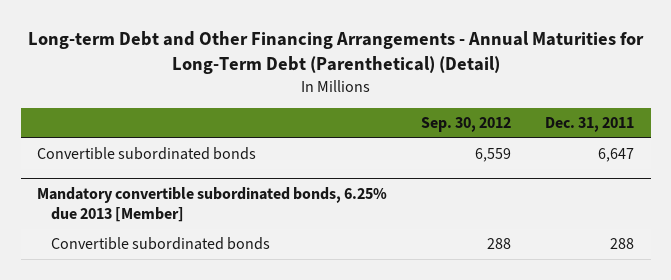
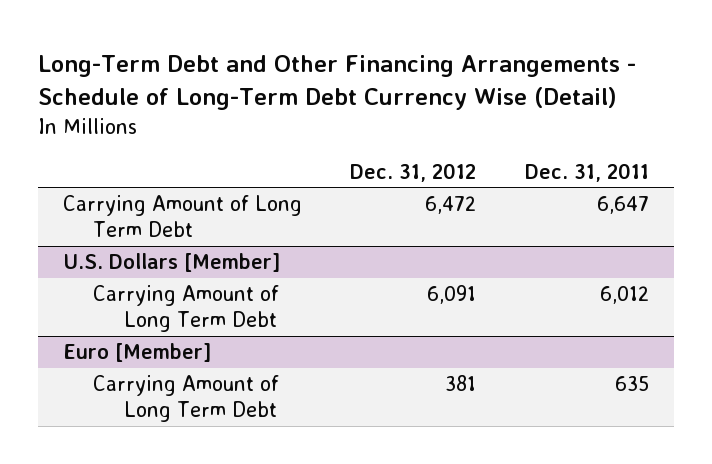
- Long-term Debt and Other Financing Arrangements - Annual Maturities for Long-Term Debt (Parenthetical) (Detail)
+ Long-Term Debt and Other Financing Arrangements - Schedule of Long-Term Debt Currency Wise (Detail)
- | Sep. 30, 2012 | Dec. 31, 2011
+ | Dec. 31, 2012 | Dec. 31, 2011
- Convertible subordinated bonds | 6,559 | 6,647
- Mandatory convertible subordinated bonds, 6.25% due 2013 [Member]
- Convertible subordinated bonds | 288 | 288
+ Carrying Amount of Long Term Debt | 6,472 | 6,647
+ U.S. Dollars [Member]
+ Carrying Amount of Long Term Debt | 6,091 | 6,012
+ Euro [Member]
+ Carrying Amount of Long Term Debt | 381 | 635

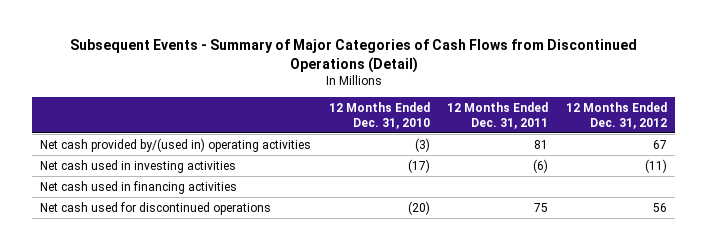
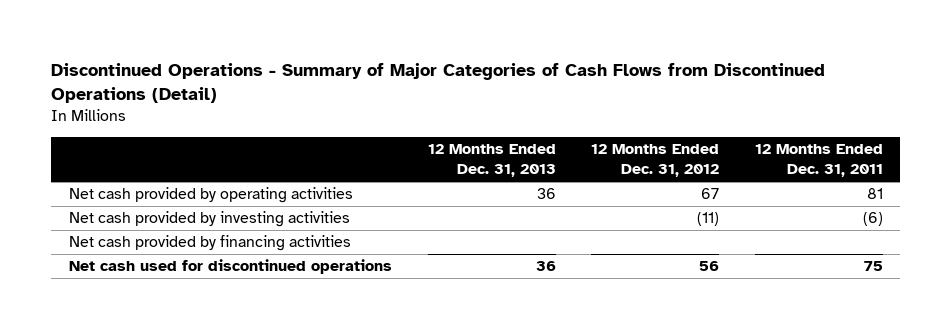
- Subsequent Events - Summary of Major Categories of Cash Flows from Discontinued Operations (Detail)
+ Discontinued Operations - Summary of Major Categories of Cash Flows from Discontinued Operations (Detail)
- | 12 Months Ended Dec. 31, 2010 | 12 Months Ended Dec. 31, 2011 | 12 Months Ended Dec. 31, 2012
+ | 12 Months Ended Dec. 31, 2013 | 12 Months Ended Dec. 31, 2012 | 12 Months Ended Dec. 31, 2011
- Net cash provided by/(used in) operating activities | (3) | 81 | 67
- Net cash used in investing activities | (17) | (6) | (11)
- Net cash used in financing activities
+ Net cash provided by operating activities | 36 | 67 | 81
+ Net cash provided by investing activities | | (11) | (6)
+ Net cash provided by financing activities

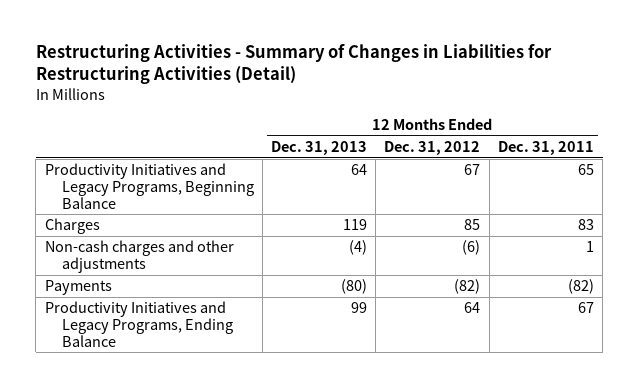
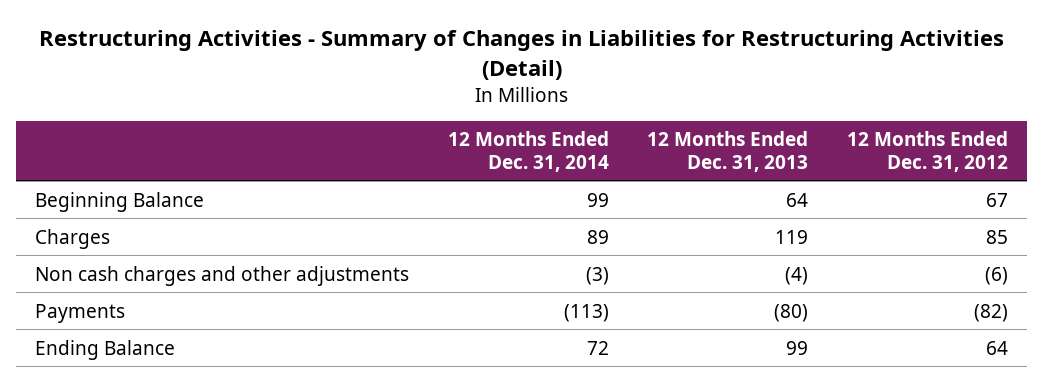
- | 12 Months Ended Dec. 31, 2013 | 12 Months Ended Dec. 31, 2012 | 12 Months Ended Dec. 31, 2011
+ | 12 Months Ended Dec. 31, 2014 | 12 Months Ended Dec. 31, 2013 | 12 Months Ended Dec. 31, 2012
- Productivity Initiatives and Legacy Programs, Beginning Balance | 64 | 67 | 65
+ Beginning Balance | 99 | 64 | 67
- Non-cash charges and other adjustments | (4) | (6) | 1
+ Non cash charges and other adjustments | (3) | (4) | (6)
- Productivity Initiatives and Legacy Programs, Ending Balance | 99 | 64 | 67
+ Ending Balance | 72 | 99 | 64

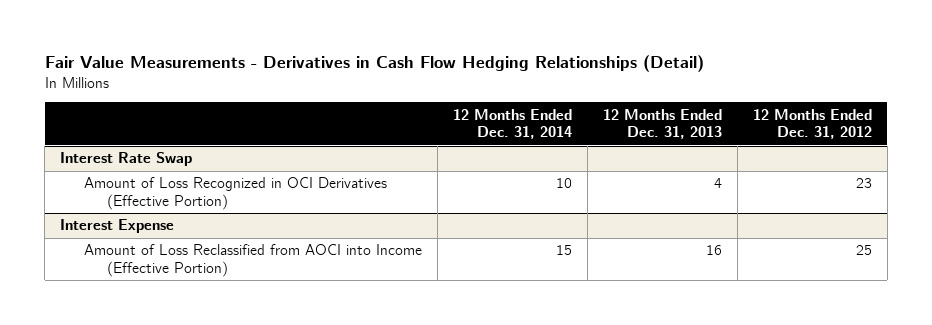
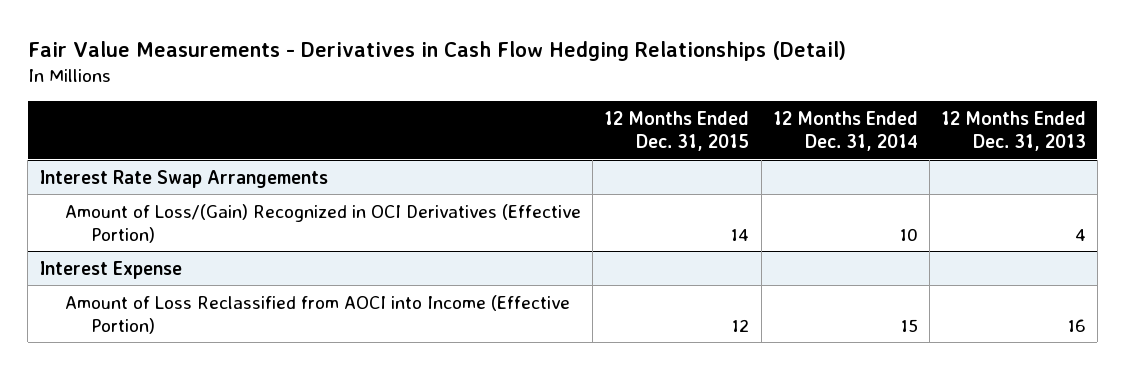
- | 12 Months Ended Dec. 31, 2014 | 12 Months Ended Dec. 31, 2013 | 12 Months Ended Dec. 31, 2012
+ | 12 Months Ended Dec. 31, 2015 | 12 Months Ended Dec. 31, 2014 | 12 Months Ended Dec. 31, 2013
- Interest Rate Swap
- Amount of Loss Recognized in OCI Derivatives (Effective Portion) | 10 | 4 | 23
+ Interest Rate Swap Arrangements
+ Amount of Loss/(Gain) Recognized in OCI Derivatives (Effective Portion) | 14 | 10 | 4

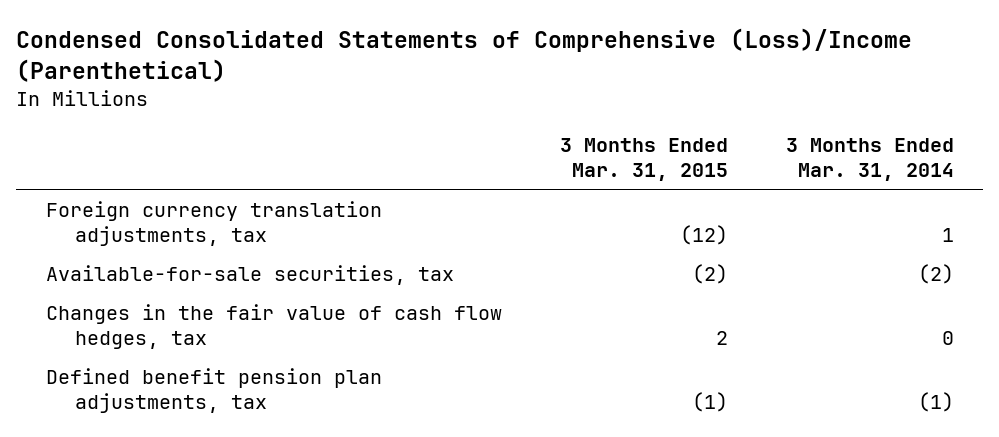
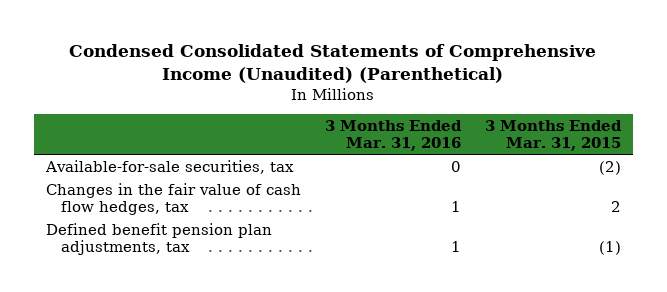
- Condensed Consolidated Statements of Comprehensive (Loss)/Income (Parenthetical)
+ Condensed Consolidated Statements of Comprehensive Income (Unaudited) (Parenthetical)
- | 3 Months Ended Mar. 31, 2015 | 3 Months Ended Mar. 31, 2014
+ | 3 Months Ended Mar. 31, 2016 | 3 Months Ended Mar. 31, 2015
- Foreign currency translation adjustments, tax | (12) | 1

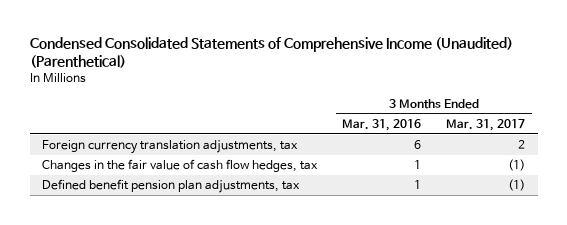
- | 3 Months Ended Mar. 31, 2016 | 3 Months Ended Mar. 31, 2015
+ | 3 Months Ended Mar. 31, 2016 | 3 Months Ended Mar. 31, 2017
- Available-for-sale securities, tax | 0 | (2)
+ Foreign currency translation adjustments, tax | 6 | 2

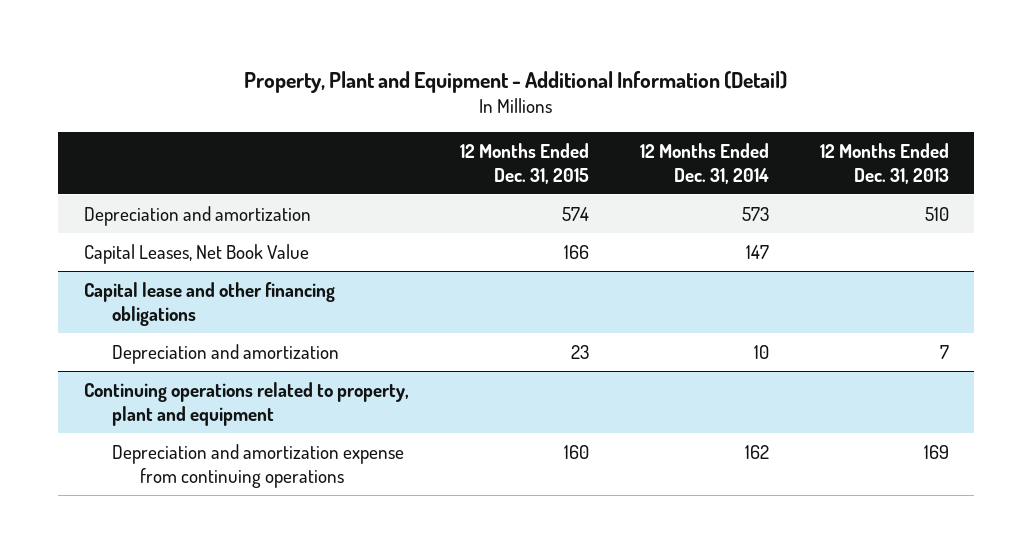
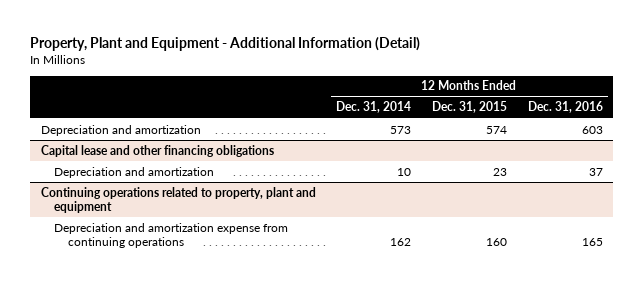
- | 12 Months Ended Dec. 31, 2015 | 12 Months Ended Dec. 31, 2014 | 12 Months Ended Dec. 31, 2013
+ | 12 Months Ended Dec. 31, 2014 | 12 Months Ended Dec. 31, 2015 | 12 Months Ended Dec. 31, 2016
- Capital Leases, Net Book Value | 166 | 147 |

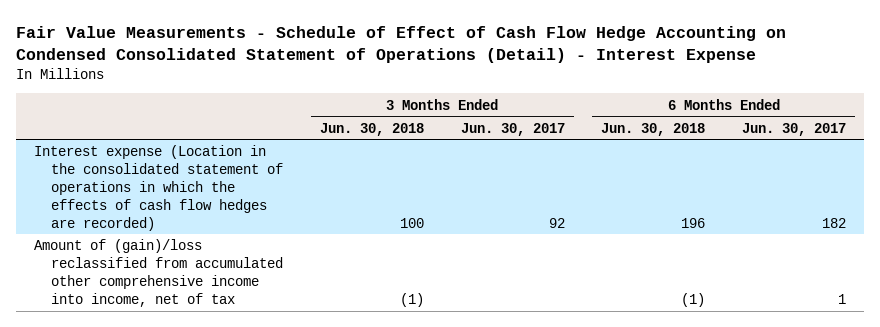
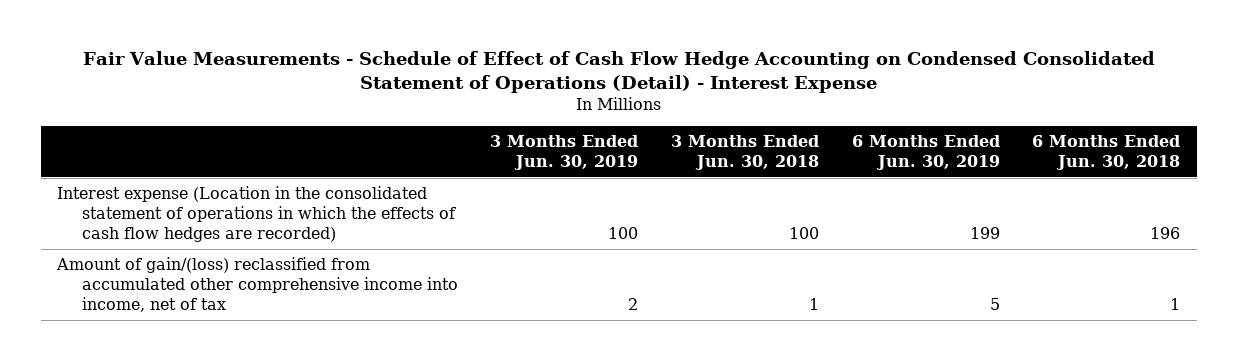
- | 3 Months Ended Jun. 30, 2018 | 3 Months Ended Jun. 30, 2017 | 6 Months Ended Jun. 30, 2018 | 6 Months Ended Jun. 30, 2017
+ | 3 Months Ended Jun. 30, 2019 | 3 Months Ended Jun. 30, 2018 | 6 Months Ended Jun. 30, 2019 | 6 Months Ended Jun. 30, 2018
- Amount of (gain)/loss reclassified from accumulated other comprehensive income into income, net of tax | (1) | | (1) | 1
+ Amount of gain/(loss) reclassified from accumulated other comprehensive income into income, net of tax | 2 | 1 | 5 | 1

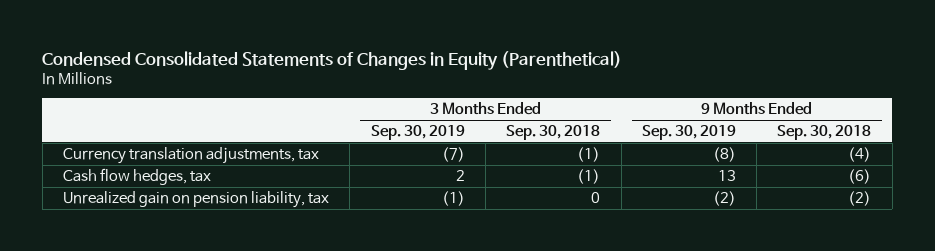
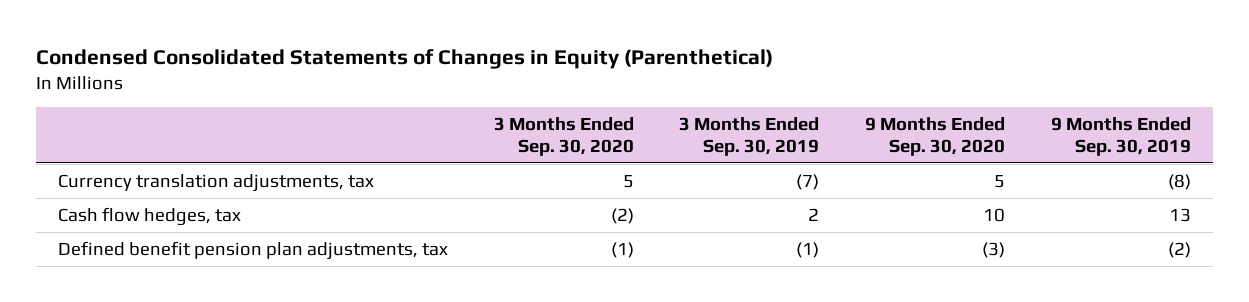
- | 3 Months Ended Sep. 30, 2019 | 3 Months Ended Sep. 30, 2018 | 9 Months Ended Sep. 30, 2019 | 9 Months Ended Sep. 30, 2018
+ | 3 Months Ended Sep. 30, 2020 | 3 Months Ended Sep. 30, 2019 | 9 Months Ended Sep. 30, 2020 | 9 Months Ended Sep. 30, 2019
- Unrealized gain on pension liability, tax | (1) | 0 | (2) | (2)
+ Defined benefit pension plan adjustments, tax | (1) | (1) | (3) | (2)

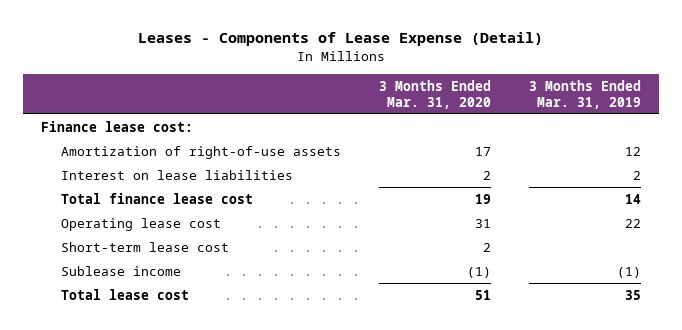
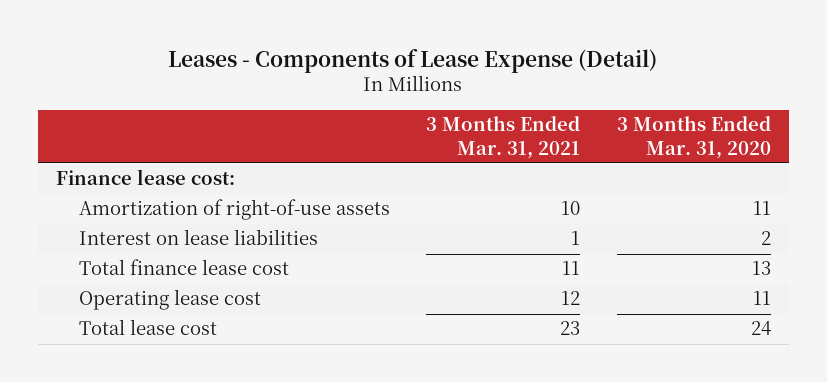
- | 3 Months Ended Mar. 31, 2020 | 3 Months Ended Mar. 31, 2019
+ | 3 Months Ended Mar. 31, 2021 | 3 Months Ended Mar. 31, 2020
- Amortization of right-of-use assets | 17 | 12
+ Amortization of right-of-use assets | 10 | 11
- Total finance lease cost | 19 | 14
- Operating lease cost | 31 | 22
- Short-term lease cost | 2 |
- Sublease income | (1) | (1)
- Total lease cost | 51 | 35
+ Total finance lease cost | 11 | 13
+ Operating lease cost | 12 | 11
+ Total lease cost | 23 | 24

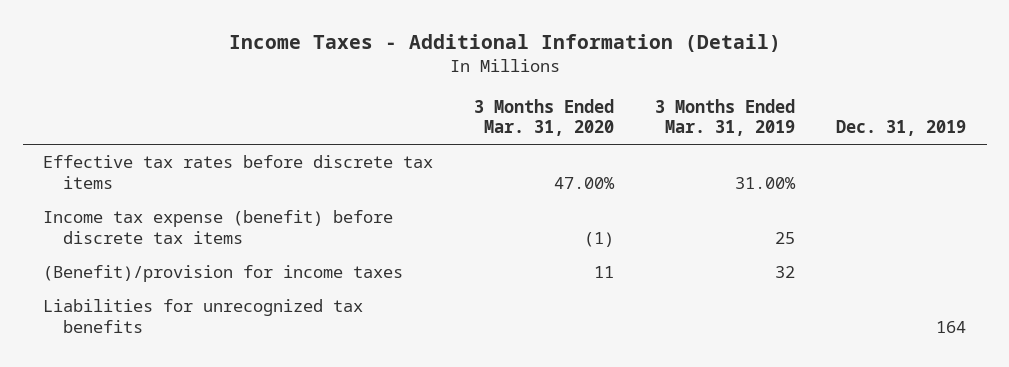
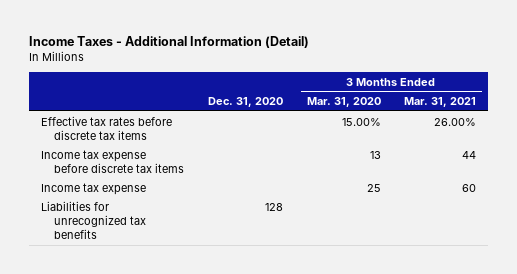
- | 3 Months Ended Mar. 31, 2020 | 3 Months Ended Mar. 31, 2019 | Dec. 31, 2019
+ | Dec. 31, 2020 | 3 Months Ended Mar. 31, 2020 | 3 Months Ended Mar. 31, 2021
- Effective tax rates before discrete tax items | 47.00% | 31.00% |
- Income tax expense (benefit) before discrete tax items | (1) | 25 |
- (Benefit)/provision for income taxes | 11 | 32 |
+ Effective tax rates before discrete tax items | | 15.00% | 26.00%
+ Income tax expense before discrete tax items | | 13 | 44
+ Income tax expense | | 25 | 60

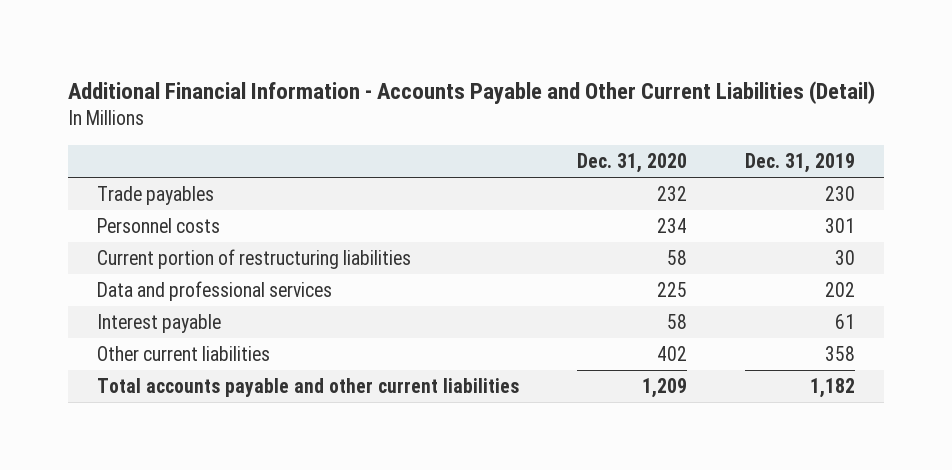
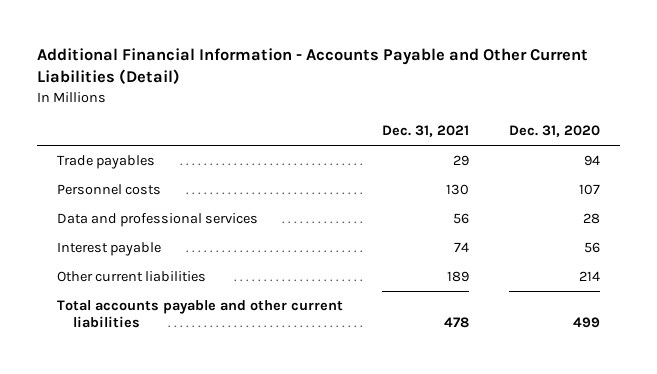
- | Dec. 31, 2020 | Dec. 31, 2019
+ | Dec. 31, 2021 | Dec. 31, 2020
- Trade payables | 232 | 230
- Personnel costs | 234 | 301
- Current portion of restructuring liabilities | 58 | 30
- Data and professional services | 225 | 202
- Interest payable | 58 | 61
- Other current liabilities | 402 | 358
- Total accounts payable and other current liabilities | 1,209 | 1,182
+ Trade payables | 29 | 94
+ Personnel costs | 130 | 107
+ Data and professional services | 56 | 28
+ Interest payable | 74 | 56
+ Other current liabilities | 189 | 214
+ Total accounts payable and other current liabilities | 478 | 499

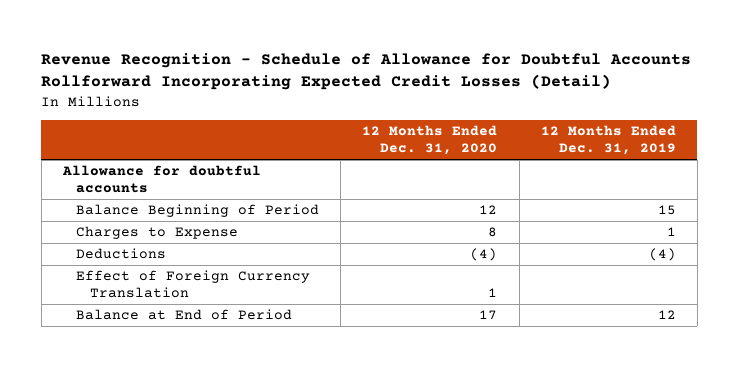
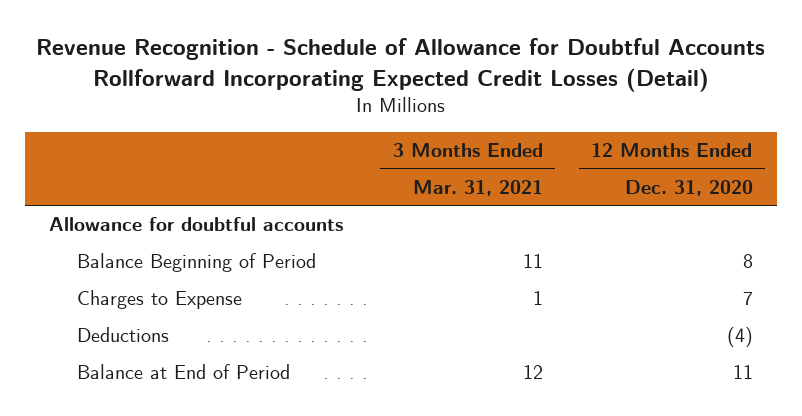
- | 12 Months Ended Dec. 31, 2020 | 12 Months Ended Dec. 31, 2019
+ | 3 Months Ended Mar. 31, 2021 | 12 Months Ended Dec. 31, 2020
- Balance Beginning of Period | 12 | 15
- Charges to Expense | 8 | 1
+ Balance Beginning of Period | 11 | 8
+ Charges to Expense | 1 | 7
- Effect of Foreign Currency Translation | 1 |
- Balance at End of Period | 17 | 12
+ Balance at End of Period | 12 | 11

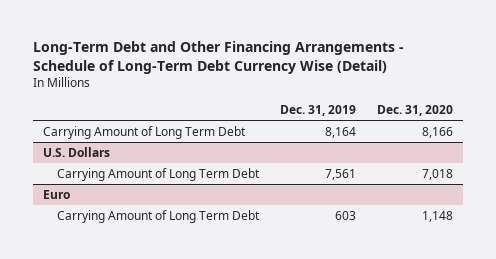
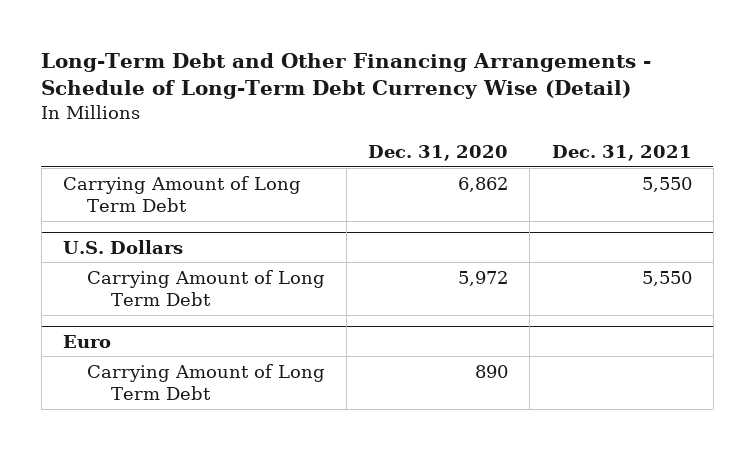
- | Dec. 31, 2019 | Dec. 31, 2020
+ | Dec. 31, 2020 | Dec. 31, 2021
- Carrying Amount of Long Term Debt | 8,164 | 8,166
+ Carrying Amount of Long Term Debt | 6,862 | 5,550
@ U.S. Dollars
- Carrying Amount of Long Term Debt | 7,561 | 7,018
+ Carrying Amount of Long Term Debt | 5,972 | 5,550
@ Euro
- Carrying Amount of Long Term Debt | 603 | 1,148
+ Carrying Amount of Long Term Debt | 890 |

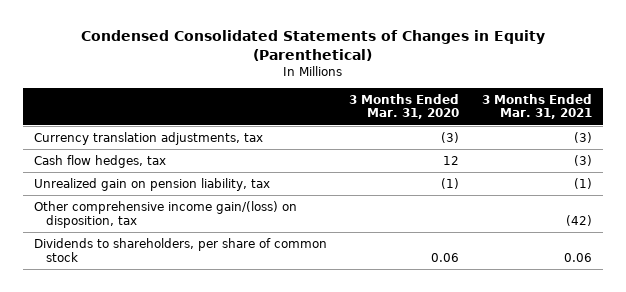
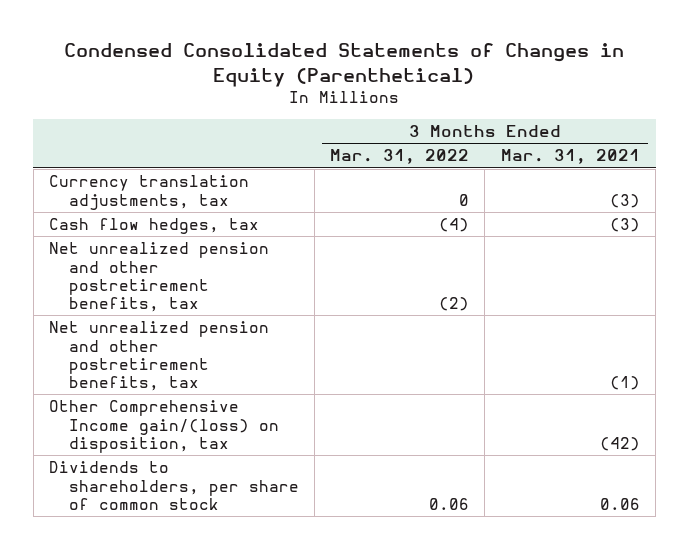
- | 3 Months Ended Mar. 31, 2020 | 3 Months Ended Mar. 31, 2021
+ | 3 Months Ended Mar. 31, 2022 | 3 Months Ended Mar. 31, 2021
- Unrealized gain on pension liability, tax | (1) | (1)
- Other comprehensive income gain/(loss) on disposition, tax | | (42)
+ Net unrealized pension and other postretirement benefits, tax | (2) |
+ Net unrealized pension and other postretirement benefits, tax | | (1)
+ Other Comprehensive Income gain/(loss) on disposition, tax | | (42)

